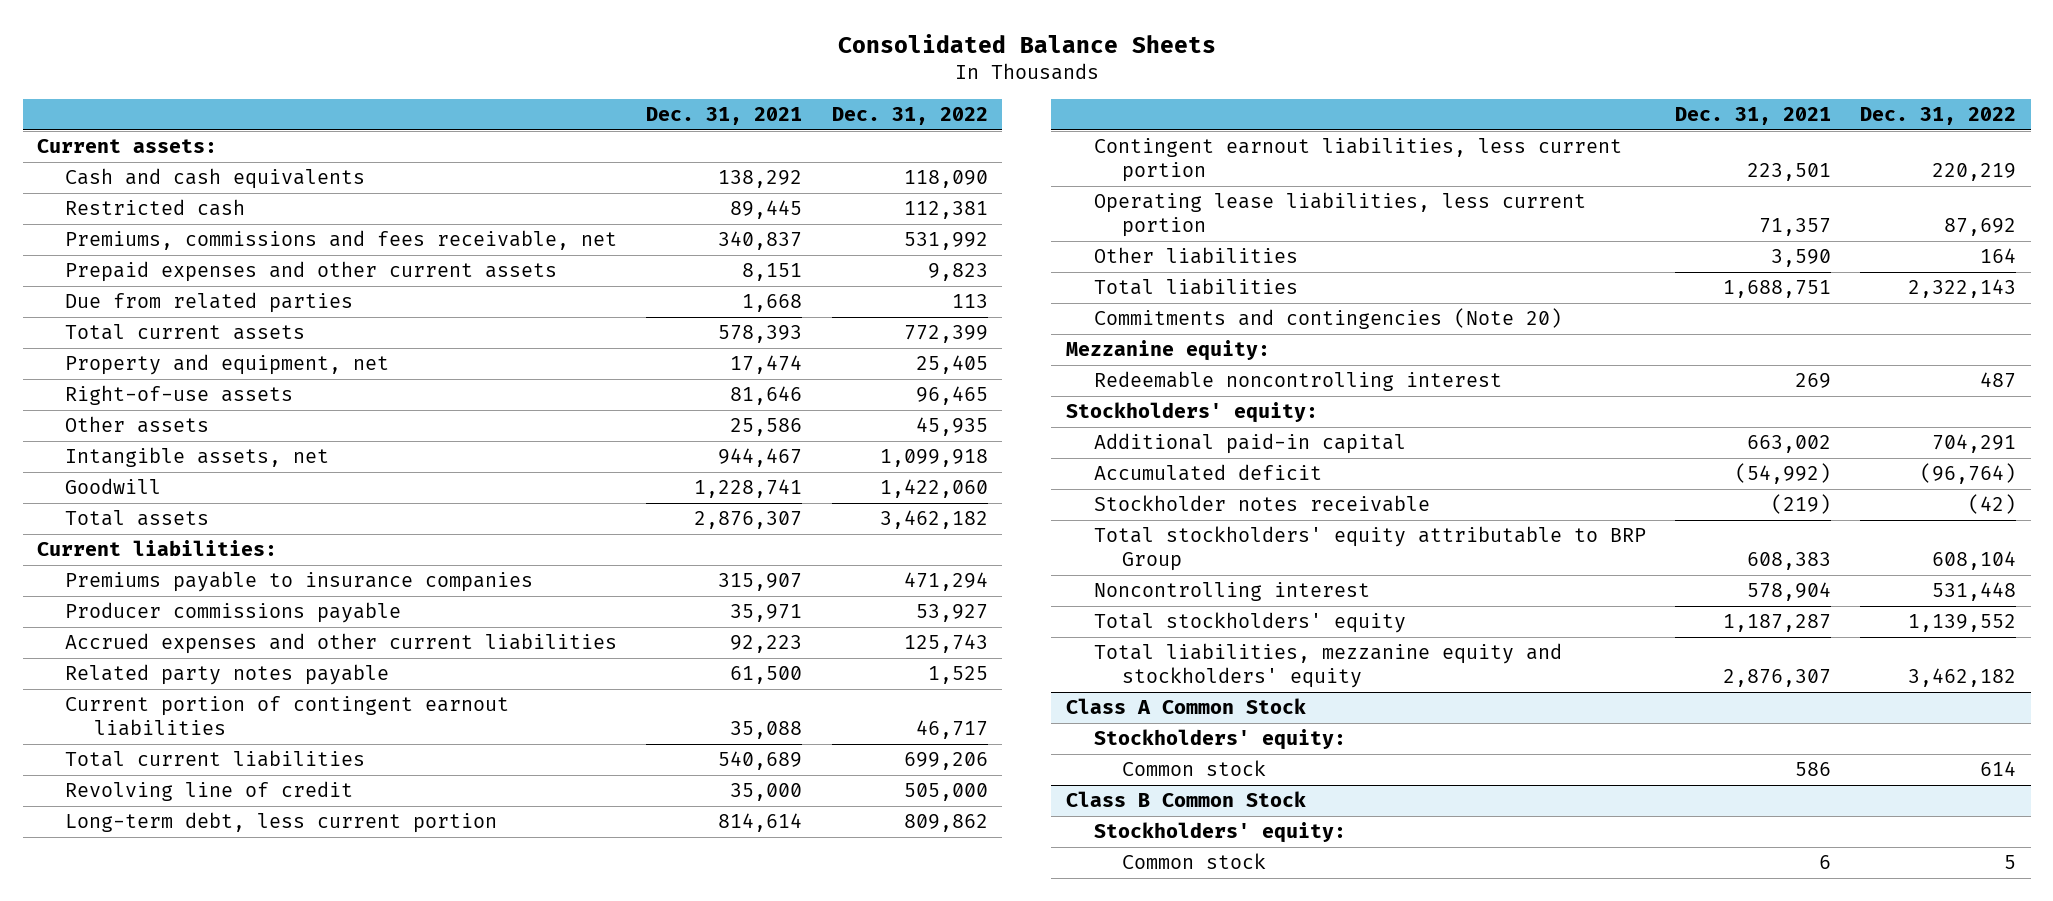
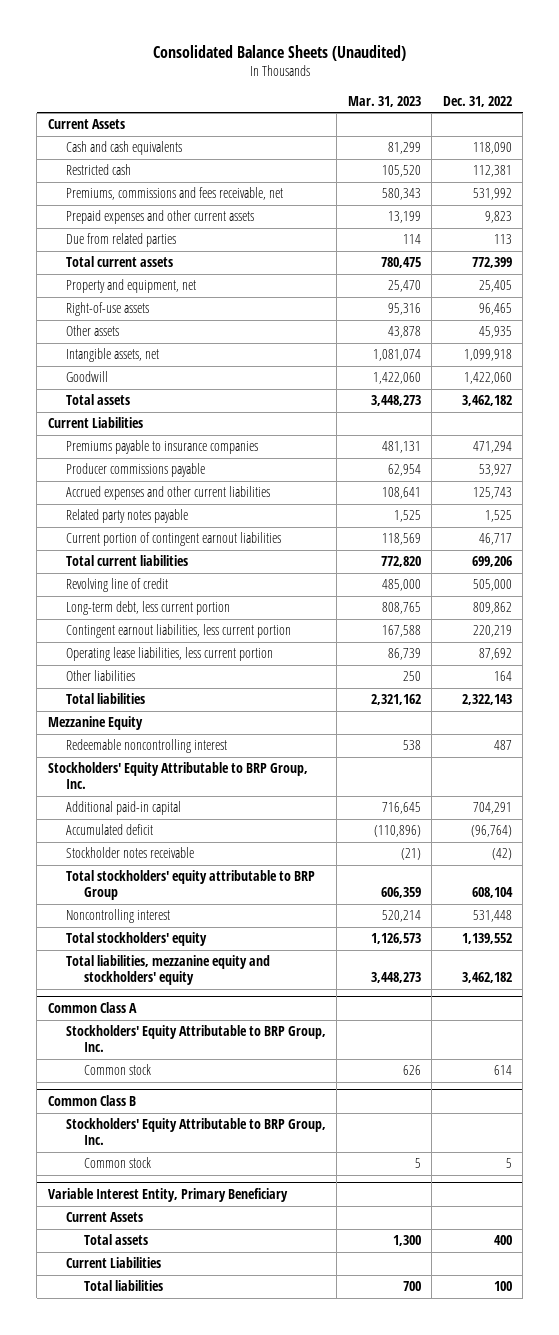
- Consolidated Balance Sheets
+ Consolidated Balance Sheets (Unaudited)
- | Dec. 31, 2021 | Dec. 31, 2022
+ | Mar. 31, 2023 | Dec. 31, 2022
- Current assets:
+ Current Assets
- Current liabilities:
+ Current Liabilities
- Commitments and contingencies (Note 20)
- Mezzanine equity:
+ Mezzanine Equity
- Stockholders' equity:
+ Stockholders' Equity Attributable to BRP Group, Inc.
- Class A Common Stock
- Stockholders' equity:
+ Common Class A
+ Stockholders' Equity Attributable to BRP Group, Inc.
- Class B Common Stock
- Stockholders' equity:
+ Common Class B
+ Stockholders' Equity Attributable to BRP Group, Inc.
+ Variable Interest Entity, Primary Beneficiary
+ Current Assets
+ Total assets | 1,300 | 400
+ Current Liabilities
+ Total liabilities | 700 | 100

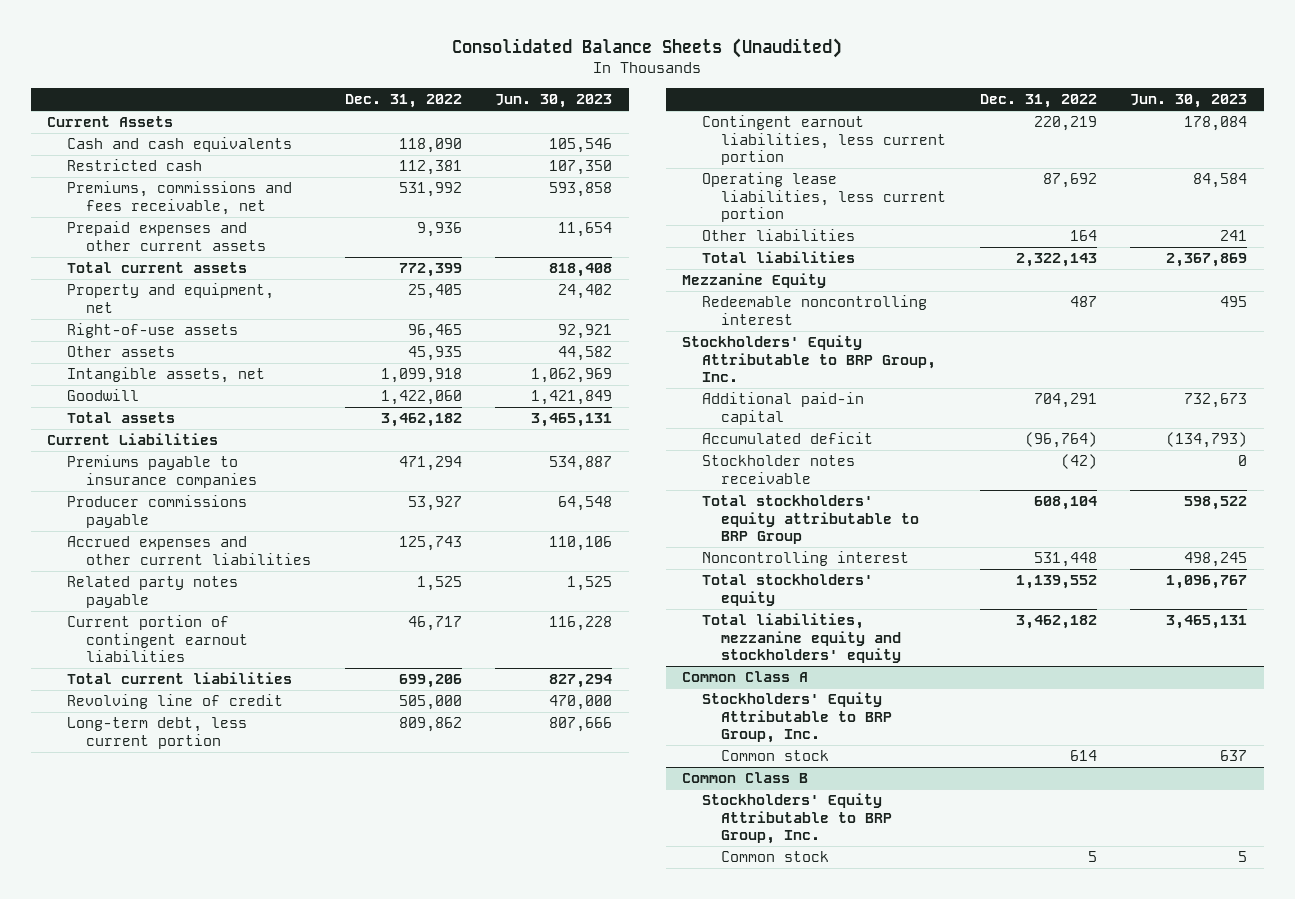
- | Mar. 31, 2023 | Dec. 31, 2022
+ | Dec. 31, 2022 | Jun. 30, 2023
- Prepaid expenses and other current assets | 13,199 | 9,823
- Due from related parties | 114 | 113
+ Prepaid expenses and other current assets | 9,936 | 11,654
- Variable Interest Entity, Primary Beneficiary
- Current Assets
- Total assets | 1,300 | 400
- Current Liabilities
- Total liabilities | 700 | 100

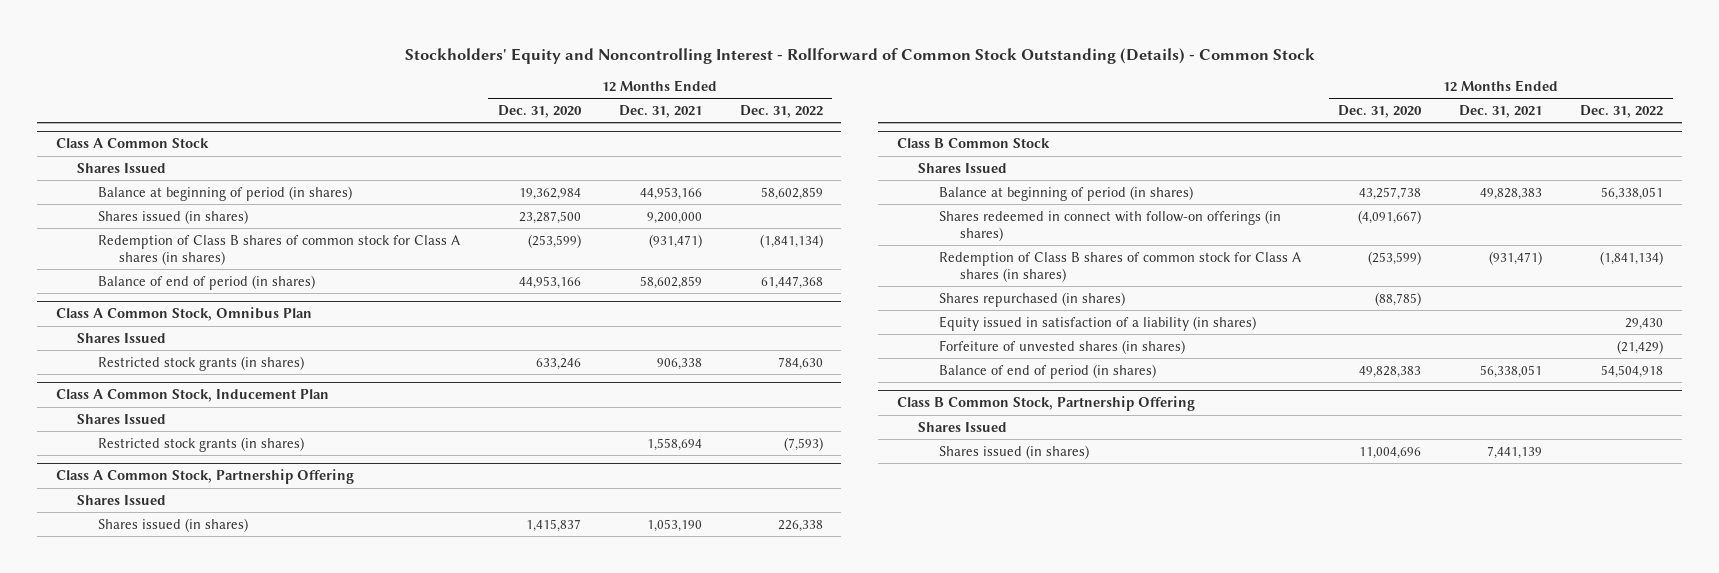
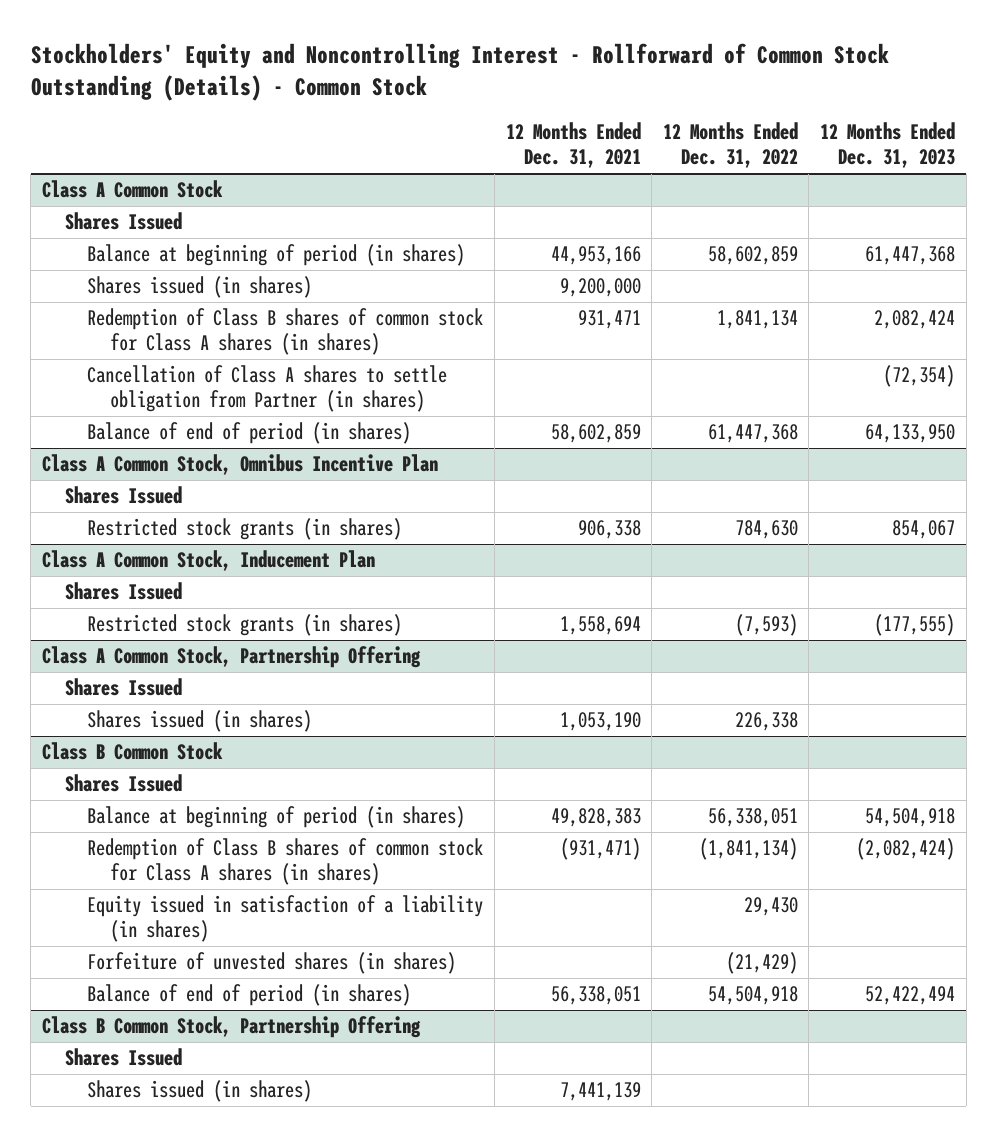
- | 12 Months Ended Dec. 31, 2020 | 12 Months Ended Dec. 31, 2021 | 12 Months Ended Dec. 31, 2022
+ | 12 Months Ended Dec. 31, 2021 | 12 Months Ended Dec. 31, 2022 | 12 Months Ended Dec. 31, 2023
@ Class A Common Stock
- Redemption of Class B shares of common stock for Class A shares (in shares) | (253,599) | (931,471) | (1,841,134)
+ Redemption of Class B shares of common stock for Class A shares (in shares) | 931,471 | 1,841,134 | 2,082,424
+ Cancellation of Class A shares to settle obligation from Partner (in shares) | | | (72,354)
- Class A Common Stock, Omnibus Plan
+ Class A Common Stock, Omnibus Incentive Plan
@ Class B Common Stock
- Shares redeemed in connect with follow-on offerings (in shares) | (4,091,667) | |
- Shares repurchased (in shares) | (88,785) | |

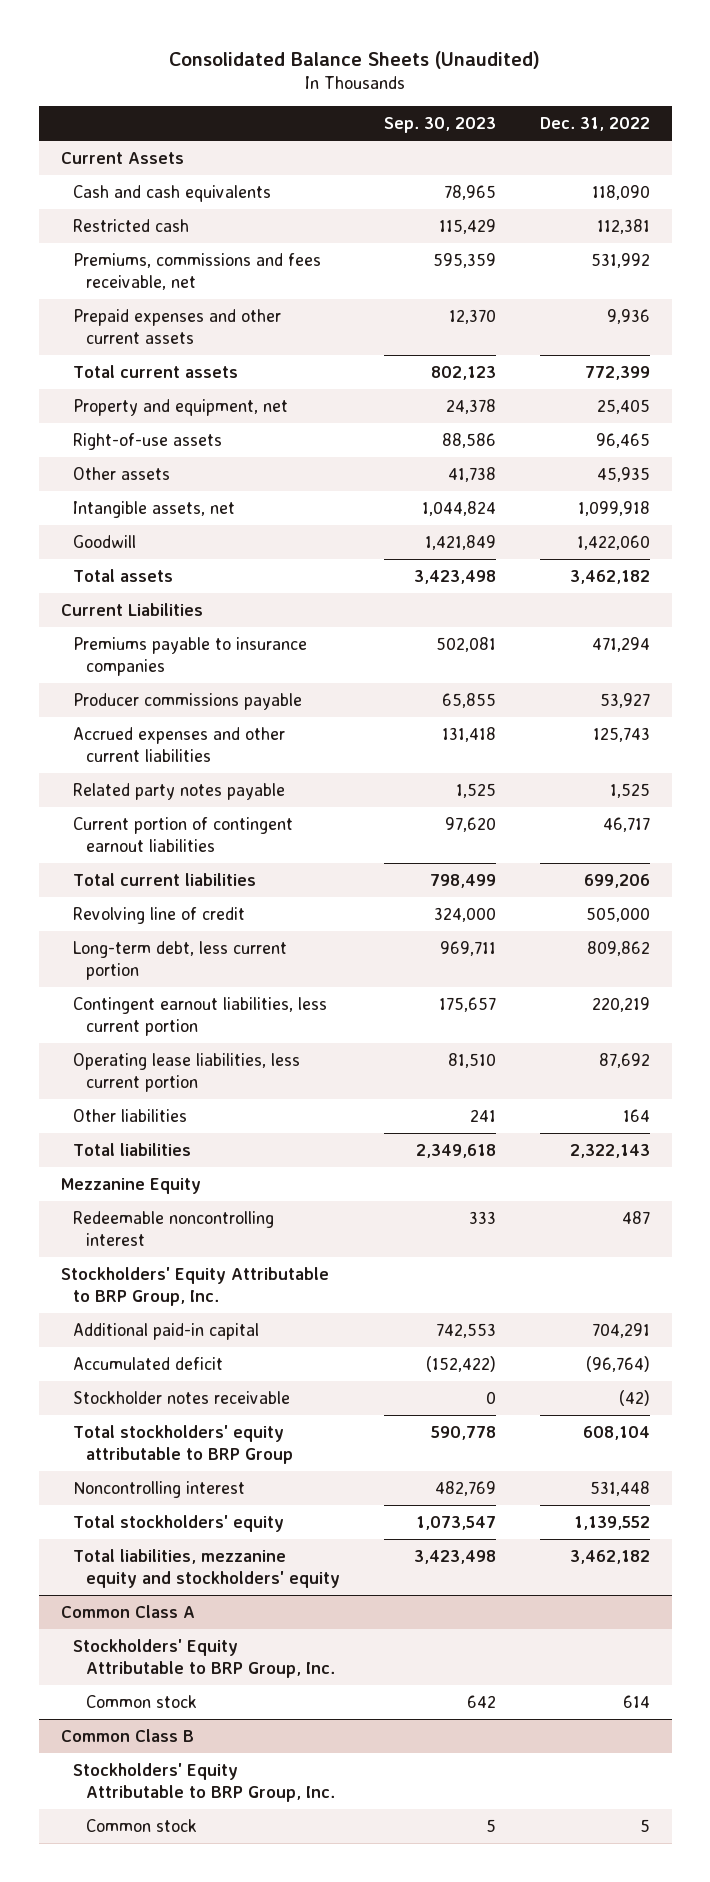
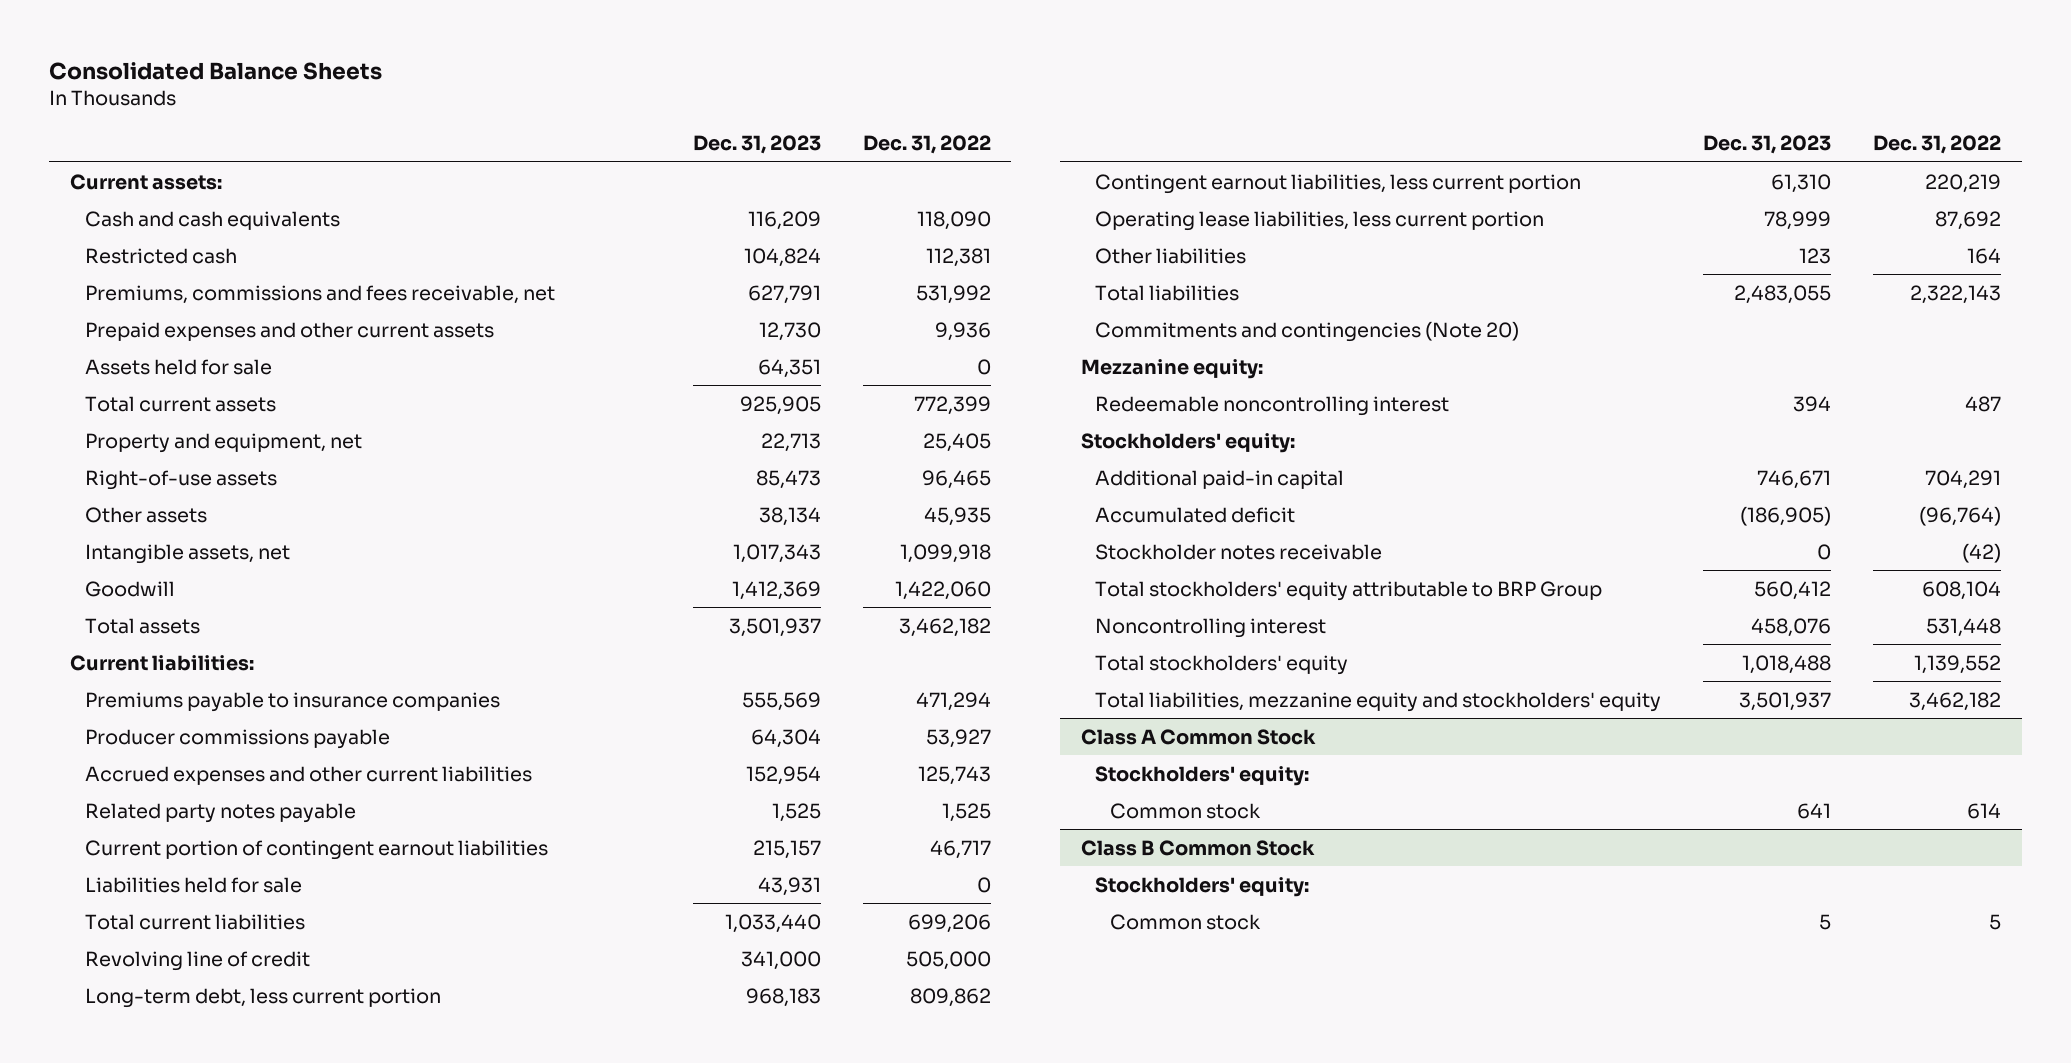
- Consolidated Balance Sheets (Unaudited)
+ Consolidated Balance Sheets
- | Sep. 30, 2023 | Dec. 31, 2022
+ | Dec. 31, 2023 | Dec. 31, 2022
- Current Assets
+ Current assets:
+ Assets held for sale | 64,351 | 0
- Current Liabilities
+ Current liabilities:
+ Liabilities held for sale | 43,931 | 0
- Mezzanine Equity
+ Commitments and contingencies (Note 20)
+ Mezzanine equity:
- Stockholders' Equity Attributable to BRP Group, Inc.
+ Stockholders' equity:
- Common Class A
- Stockholders' Equity Attributable to BRP Group, Inc.
+ Class A Common Stock
+ Stockholders' equity:
- Common Class B
- Stockholders' Equity Attributable to BRP Group, Inc.
+ Class B Common Stock
+ Stockholders' equity:

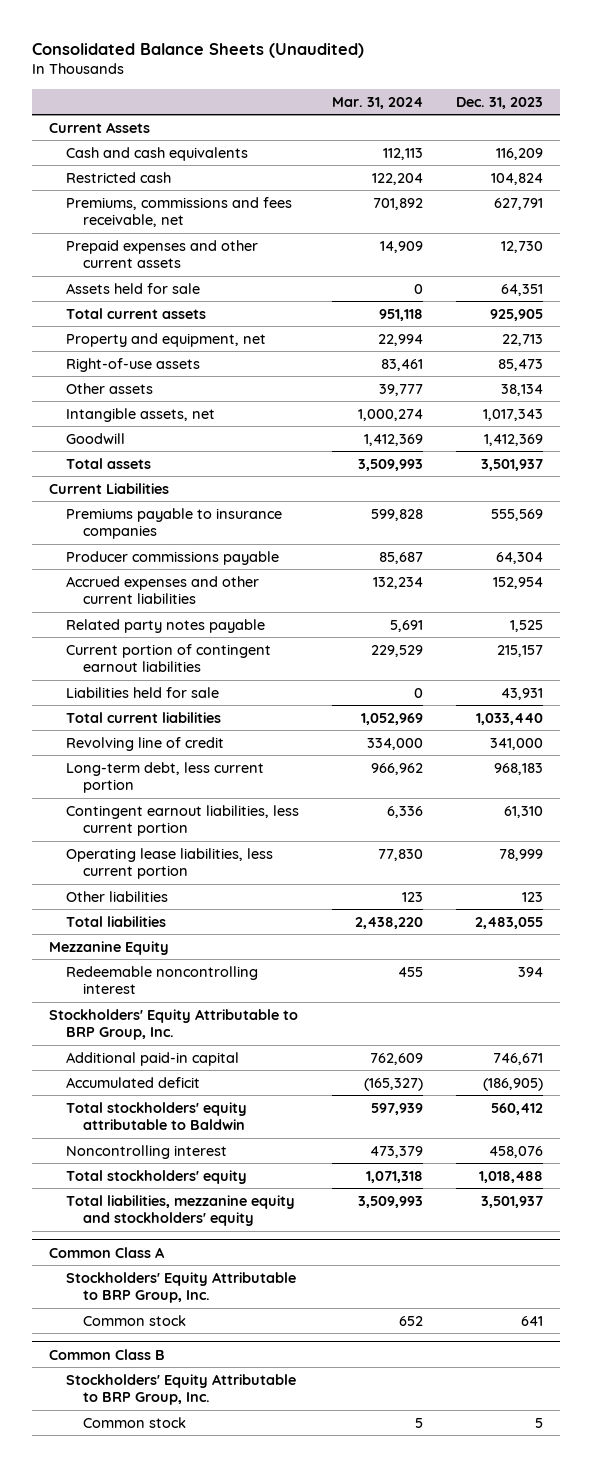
- Consolidated Balance Sheets
+ Consolidated Balance Sheets (Unaudited)
- | Dec. 31, 2023 | Dec. 31, 2022
+ | Mar. 31, 2024 | Dec. 31, 2023
- Current assets:
+ Current Assets
- Current liabilities:
+ Current Liabilities
- Commitments and contingencies (Note 20)
- Mezzanine equity:
+ Mezzanine Equity
- Stockholders' equity:
+ Stockholders' Equity Attributable to BRP Group, Inc.
- Stockholder notes receivable | 0 | (42)
- Total stockholders' equity attributable to BRP Group | 560,412 | 608,104
+ Total stockholders' equity attributable to Baldwin | 597,939 | 560,412
- Class A Common Stock
- Stockholders' equity:
+ Common Class A
+ Stockholders' Equity Attributable to BRP Group, Inc.
- Class B Common Stock
- Stockholders' equity:
+ Common Class B
+ Stockholders' Equity Attributable to BRP Group, Inc.

